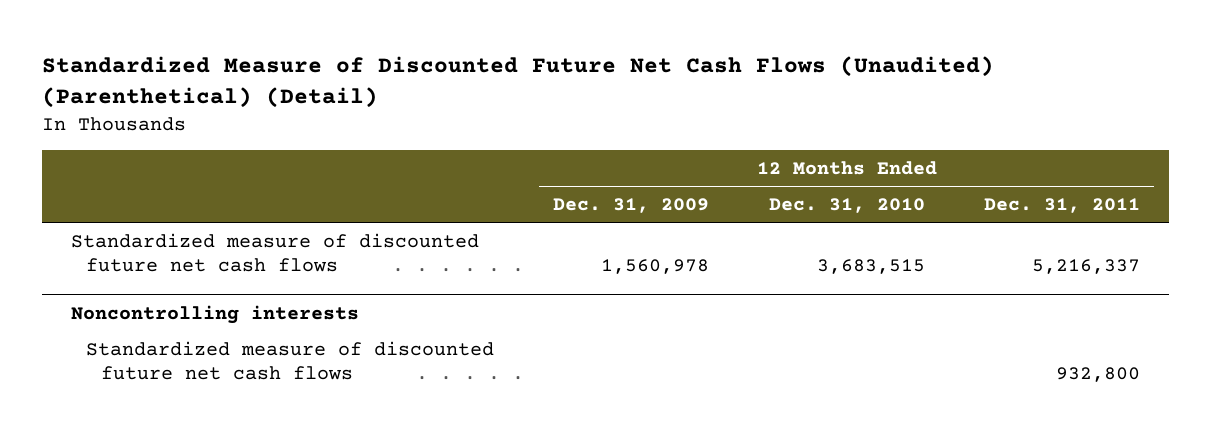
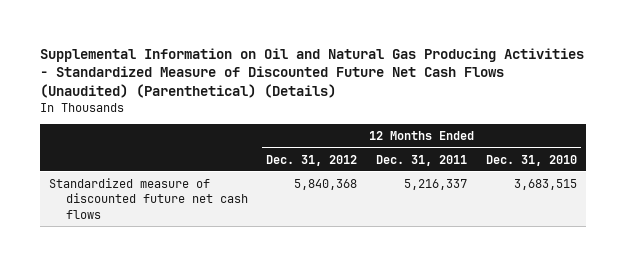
- Standardized Measure of Discounted Future Net Cash Flows (Unaudited) (Parenthetical) (Detail)
+ Supplemental Information on Oil and Natural Gas Producing Activities - Standardized Measure of Discounted Future Net Cash Flows (Unaudited) (Parenthetical) (Details)
- | 12 Months Ended Dec. 31, 2009 | 12 Months Ended Dec. 31, 2010 | 12 Months Ended Dec. 31, 2011
+ | 12 Months Ended Dec. 31, 2012 | 12 Months Ended Dec. 31, 2011 | 12 Months Ended Dec. 31, 2010
- Noncontrolling interests
- Standardized measure of discounted future net cash flows | | | 932,800

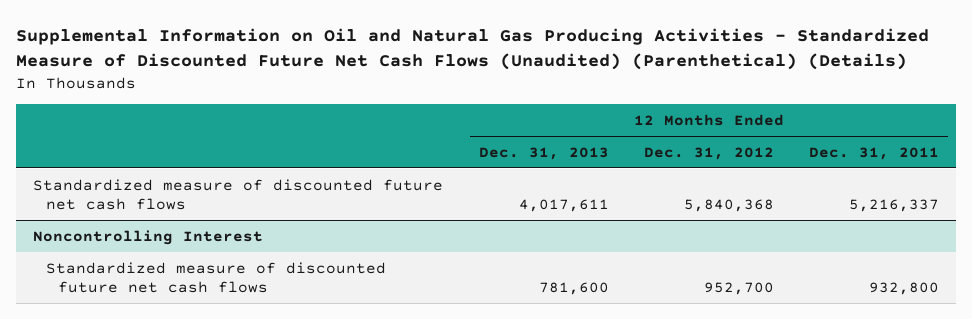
- | 12 Months Ended Dec. 31, 2012 | 12 Months Ended Dec. 31, 2011 | 12 Months Ended Dec. 31, 2010
+ | 12 Months Ended Dec. 31, 2013 | 12 Months Ended Dec. 31, 2012 | 12 Months Ended Dec. 31, 2011
+ Noncontrolling Interest
+ Standardized measure of discounted future net cash flows | 781,600 | 952,700 | 932,800

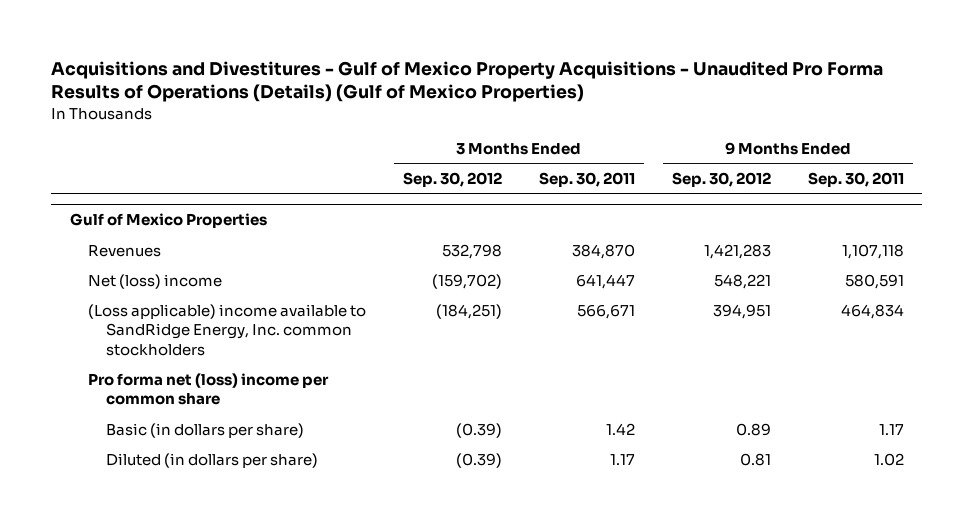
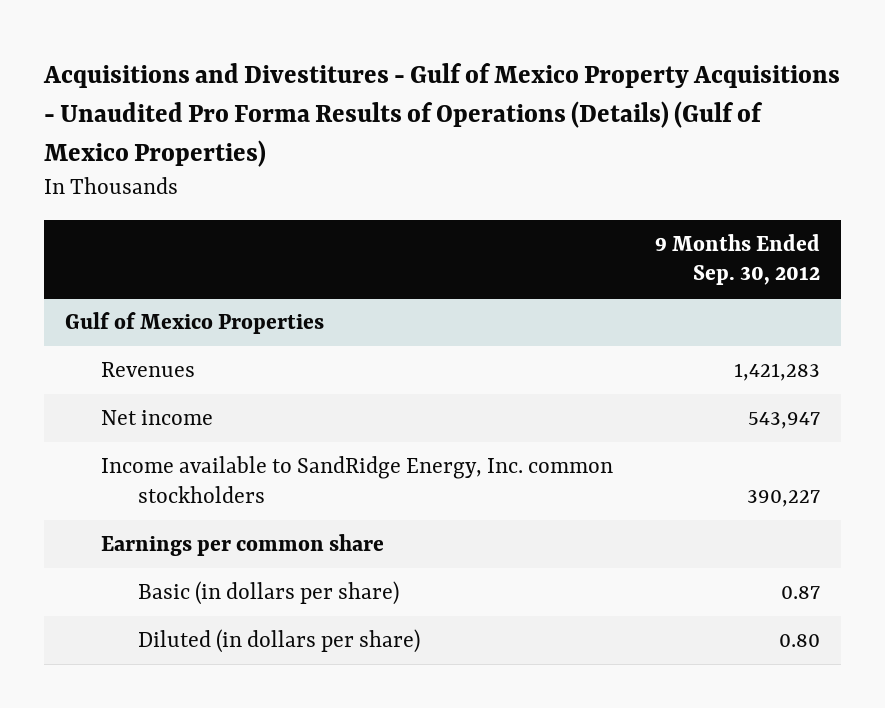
- | 3 Months Ended Sep. 30, 2012 | 3 Months Ended Sep. 30, 2011 | 9 Months Ended Sep. 30, 2012 | 9 Months Ended Sep. 30, 2011
+ | 9 Months Ended Sep. 30, 2012
@ Gulf of Mexico Properties
- Net (loss) income | (159,702) | 641,447 | 548,221 | 580,591
- (Loss applicable) income available to SandRidge Energy, Inc. common stockholders | (184,251) | 566,671 | 394,951 | 464,834
- Pro forma net (loss) income per common share
- Basic (in dollars per share) | (0.39) | 1.42 | 0.89 | 1.17
- Diluted (in dollars per share) | (0.39) | 1.17 | 0.81 | 1.02
+ Net income | 543,947
+ Income available to SandRidge Energy, Inc. common stockholders | 390,227
+ Earnings per common share
+ Basic (in dollars per share) | 0.87
+ Diluted (in dollars per share) | 0.80

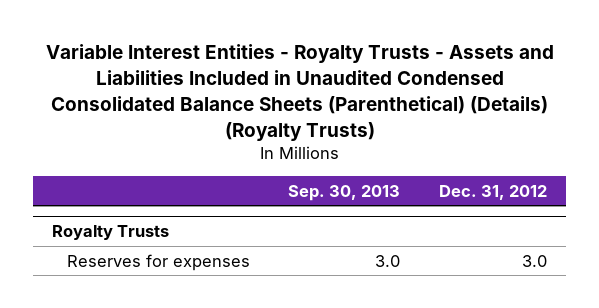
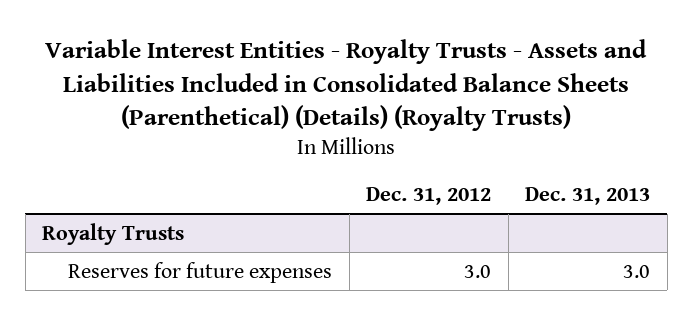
- Variable Interest Entities - Royalty Trusts - Assets and Liabilities Included in Unaudited Condensed Consolidated Balance Sheets (Parenthetical) (Details) (Royalty Trusts)
+ Variable Interest Entities - Royalty Trusts - Assets and Liabilities Included in Consolidated Balance Sheets (Parenthetical) (Details) (Royalty Trusts)
- | Sep. 30, 2013 | Dec. 31, 2012
+ | Dec. 31, 2012 | Dec. 31, 2013
@ Royalty Trusts
- Reserves for expenses | 3.0 | 3.0
+ Reserves for future expenses | 3.0 | 3.0

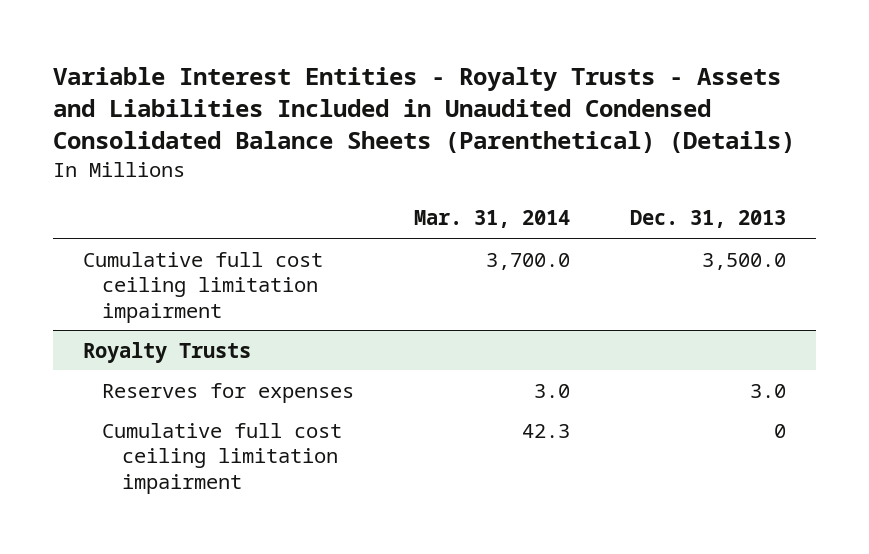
- Variable Interest Entities - Royalty Trusts - Assets and Liabilities Included in Consolidated Balance Sheets (Parenthetical) (Details) (Royalty Trusts)
+ Variable Interest Entities - Royalty Trusts - Assets and Liabilities Included in Unaudited Condensed Consolidated Balance Sheets (Parenthetical) (Details)
- | Dec. 31, 2012 | Dec. 31, 2013
+ | Mar. 31, 2014 | Dec. 31, 2013
+ Cumulative full cost ceiling limitation impairment | 3,700.0 | 3,500.0
@ Royalty Trusts
- Reserves for future expenses | 3.0 | 3.0
+ Reserves for expenses | 3.0 | 3.0
+ Cumulative full cost ceiling limitation impairment | 42.3 | 0

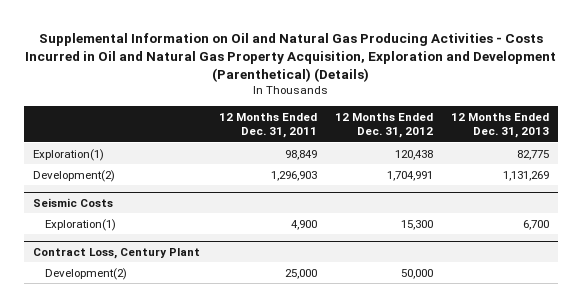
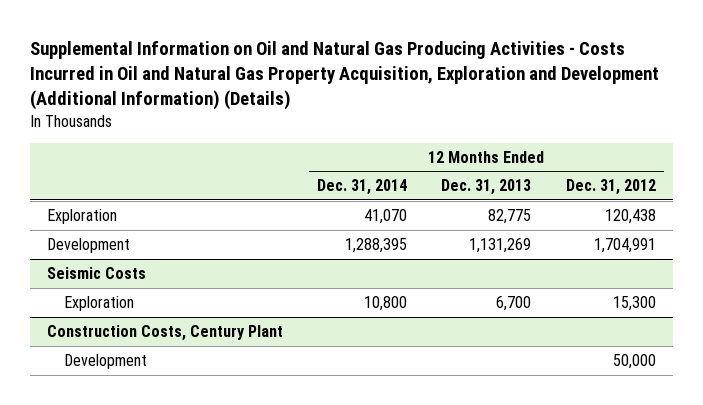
- Supplemental Information on Oil and Natural Gas Producing Activities - Costs Incurred in Oil and Natural Gas Property Acquisition, Exploration and Development (Parenthetical) (Details)
+ Supplemental Information on Oil and Natural Gas Producing Activities - Costs Incurred in Oil and Natural Gas Property Acquisition, Exploration and Development (Additional Information) (Details)
- | 12 Months Ended Dec. 31, 2011 | 12 Months Ended Dec. 31, 2012 | 12 Months Ended Dec. 31, 2013
+ | 12 Months Ended Dec. 31, 2014 | 12 Months Ended Dec. 31, 2013 | 12 Months Ended Dec. 31, 2012
- Exploration(1) | 98,849 | 120,438 | 82,775
- Development(2) | 1,296,903 | 1,704,991 | 1,131,269
+ Exploration | 41,070 | 82,775 | 120,438
+ Development | 1,288,395 | 1,131,269 | 1,704,991
@ Seismic Costs
- Exploration(1) | 4,900 | 15,300 | 6,700
- Contract Loss, Century Plant
- Development(2) | 25,000 | 50,000 |
@ Seismic Costs
+ Exploration | 10,800 | 6,700 | 15,300
+ Construction Costs, Century Plant
+ Development | | | 50,000

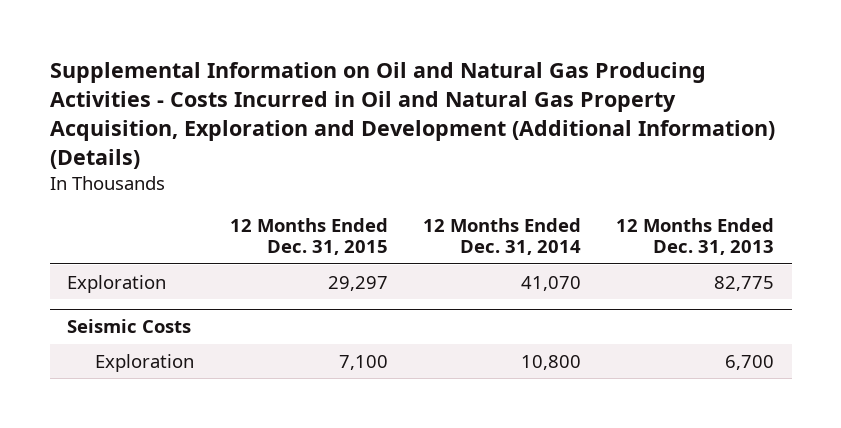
- | 12 Months Ended Dec. 31, 2014 | 12 Months Ended Dec. 31, 2013 | 12 Months Ended Dec. 31, 2012
+ | 12 Months Ended Dec. 31, 2015 | 12 Months Ended Dec. 31, 2014 | 12 Months Ended Dec. 31, 2013
- Development | 1,288,395 | 1,131,269 | 1,704,991
- Construction Costs, Century Plant
- Development | | | 50,000

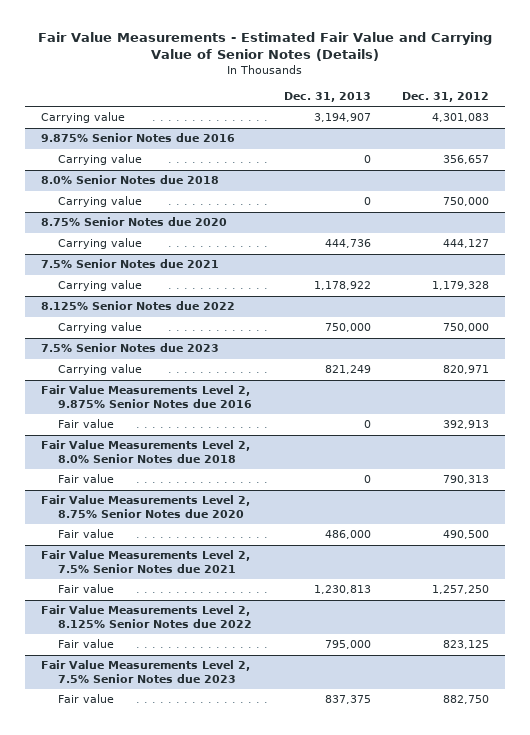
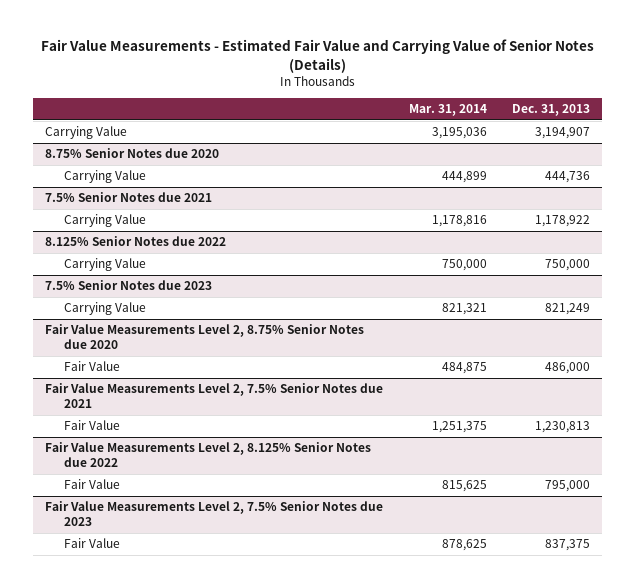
- | Dec. 31, 2013 | Dec. 31, 2012
+ | Mar. 31, 2014 | Dec. 31, 2013
- Carrying value | 3,194,907 | 4,301,083
- 9.875% Senior Notes due 2016
- Carrying value | 0 | 356,657
- 8.0% Senior Notes due 2018
- Carrying value | 0 | 750,000
+ Carrying Value | 3,195,036 | 3,194,907
@ 8.75% Senior Notes due 2020
- Carrying value | 444,736 | 444,127
+ Carrying Value | 444,899 | 444,736
@ 7.5% Senior Notes due 2021
- Carrying value | 1,178,922 | 1,179,328
+ Carrying Value | 1,178,816 | 1,178,922
@ 8.125% Senior Notes due 2022
- Carrying value | 750,000 | 750,000
+ Carrying Value | 750,000 | 750,000
@ 7.5% Senior Notes due 2023
- Carrying value | 821,249 | 820,971
- Fair Value Measurements Level 2, 9.875% Senior Notes due 2016
- Fair value | 0 | 392,913
- Fair Value Measurements Level 2, 8.0% Senior Notes due 2018
- Fair value | 0 | 790,313
@ 7.5% Senior Notes due 2023
+ Carrying Value | 821,321 | 821,249
@ Fair Value Measurements Level 2, 8.75% Senior Notes due 2020
- Fair value | 486,000 | 490,500
+ Fair Value | 484,875 | 486,000
@ Fair Value Measurements Level 2, 7.5% Senior Notes due 2021
- Fair value | 1,230,813 | 1,257,250
+ Fair Value | 1,251,375 | 1,230,813
@ Fair Value Measurements Level 2, 8.125% Senior Notes due 2022
- Fair value | 795,000 | 823,125
+ Fair Value | 815,625 | 795,000
@ Fair Value Measurements Level 2, 7.5% Senior Notes due 2023
- Fair value | 837,375 | 882,750
+ Fair Value | 878,625 | 837,375

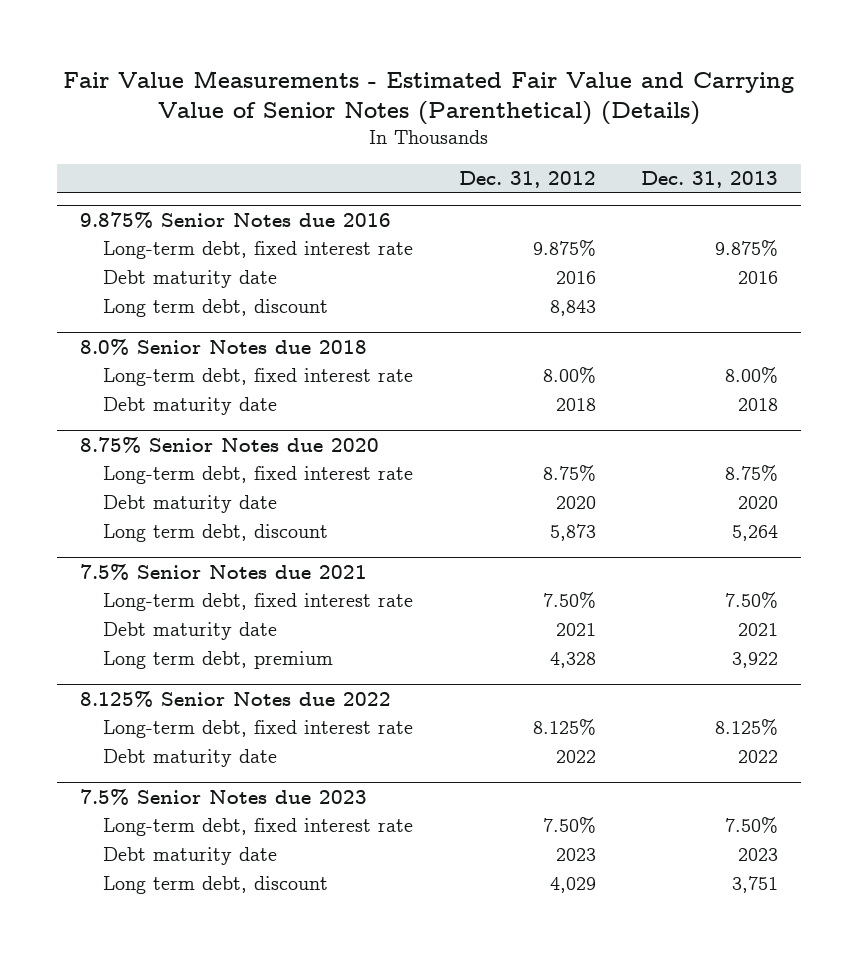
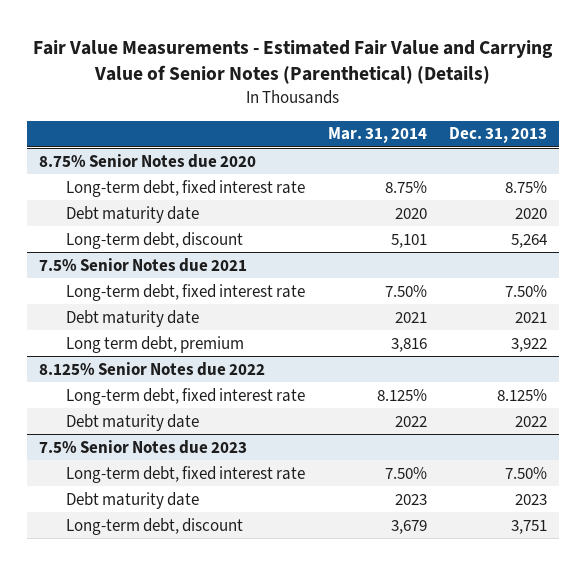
- | Dec. 31, 2012 | Dec. 31, 2013
+ | Mar. 31, 2014 | Dec. 31, 2013
- 9.875% Senior Notes due 2016
- Long-term debt, fixed interest rate | 9.875% | 9.875%
- Debt maturity date | 2016 | 2016
- Long term debt, discount | 8,843 |
- 8.0% Senior Notes due 2018
- Long-term debt, fixed interest rate | 8.00% | 8.00%
- Debt maturity date | 2018 | 2018
@ 8.75% Senior Notes due 2020
- Long term debt, discount | 5,873 | 5,264
+ Long-term debt, discount | 5,101 | 5,264
@ 7.5% Senior Notes due 2023
- Long term debt, discount | 4,029 | 3,751
+ Long-term debt, discount | 3,679 | 3,751

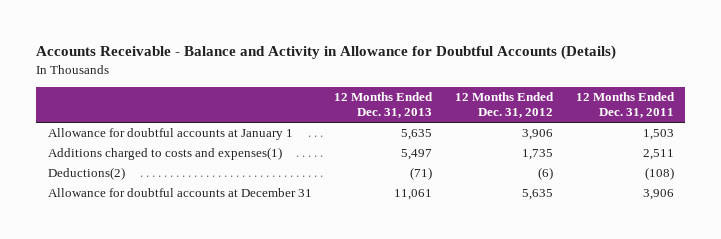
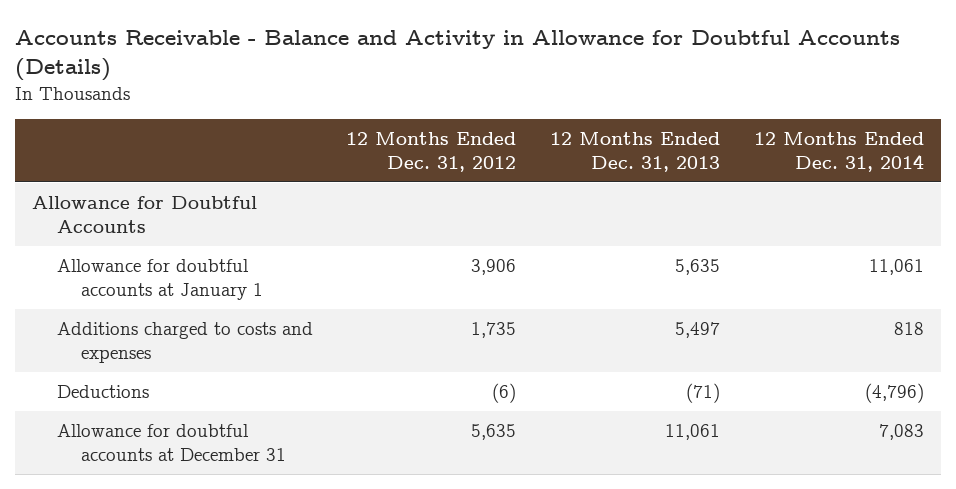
- | 12 Months Ended Dec. 31, 2013 | 12 Months Ended Dec. 31, 2012 | 12 Months Ended Dec. 31, 2011
+ | 12 Months Ended Dec. 31, 2012 | 12 Months Ended Dec. 31, 2013 | 12 Months Ended Dec. 31, 2014
+ Allowance for Doubtful Accounts
- Additions charged to costs and expenses(1) | 5,497 | 1,735 | 2,511
- Deductions(2) | (71) | (6) | (108)
+ Additions charged to costs and expenses | 1,735 | 5,497 | 818
+ Deductions | (6) | (71) | (4,796)

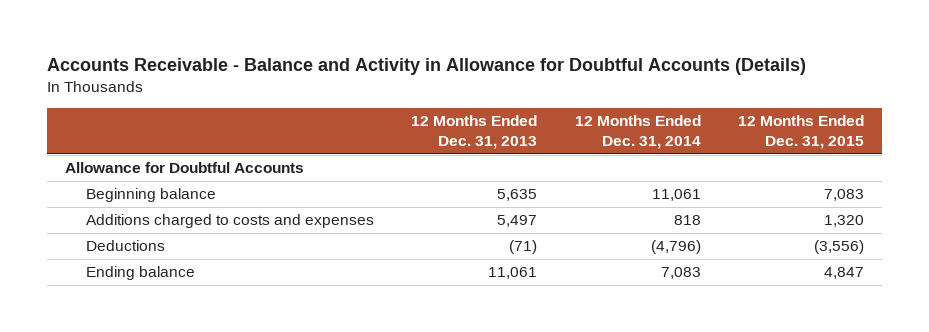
- | 12 Months Ended Dec. 31, 2012 | 12 Months Ended Dec. 31, 2013 | 12 Months Ended Dec. 31, 2014
+ | 12 Months Ended Dec. 31, 2013 | 12 Months Ended Dec. 31, 2014 | 12 Months Ended Dec. 31, 2015
- Allowance for doubtful accounts at January 1 | 3,906 | 5,635 | 11,061
+ Beginning balance | 5,635 | 11,061 | 7,083
- Allowance for doubtful accounts at December 31 | 5,635 | 11,061 | 7,083
+ Ending balance | 11,061 | 7,083 | 4,847

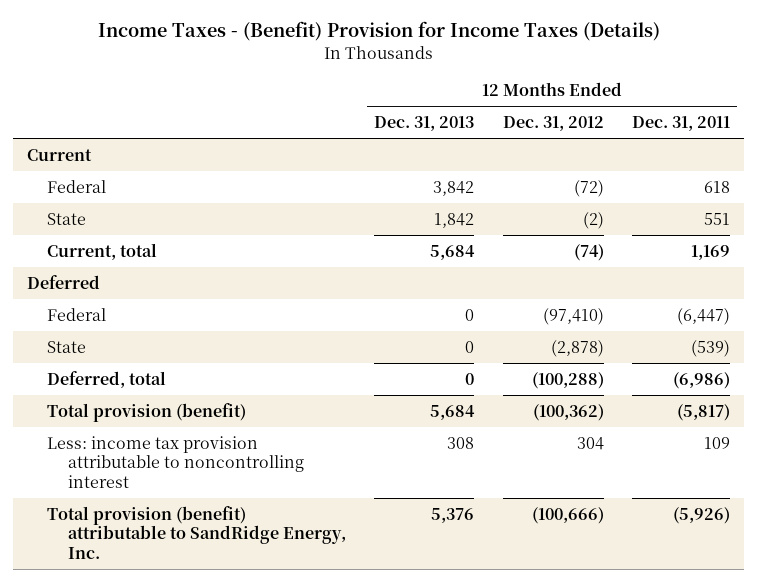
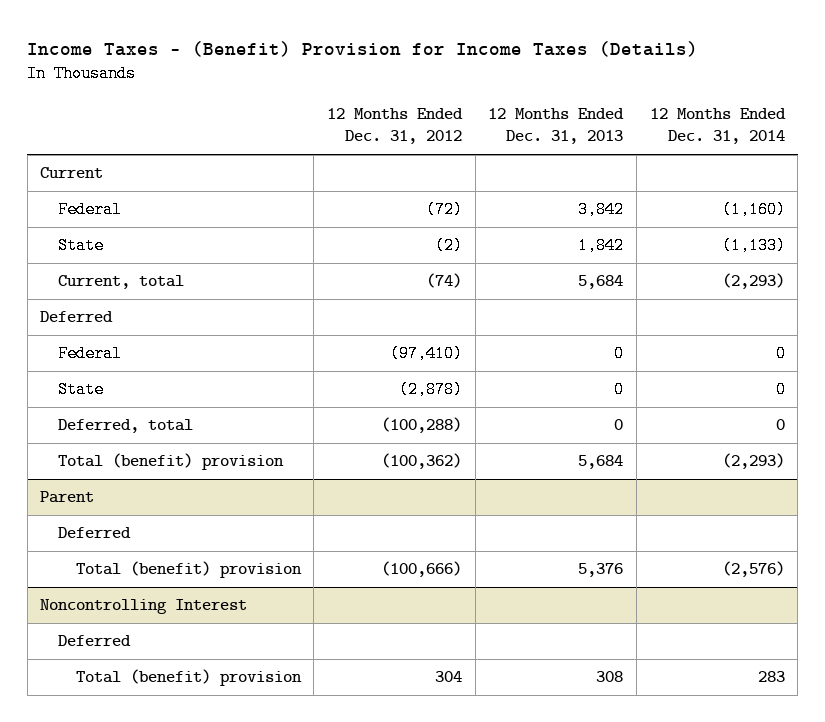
- | 12 Months Ended Dec. 31, 2013 | 12 Months Ended Dec. 31, 2012 | 12 Months Ended Dec. 31, 2011
+ | 12 Months Ended Dec. 31, 2012 | 12 Months Ended Dec. 31, 2013 | 12 Months Ended Dec. 31, 2014
- Total provision (benefit) | 5,684 | (100,362) | (5,817)
- Less: income tax provision attributable to noncontrolling interest | 308 | 304 | 109
- Total provision (benefit) attributable to SandRidge Energy, Inc. | 5,376 | (100,666) | (5,926)
+ Total (benefit) provision | (100,362) | 5,684 | (2,293)
+ Parent
+ Deferred
+ Total (benefit) provision | (100,666) | 5,376 | (2,576)
+ Noncontrolling Interest
+ Deferred
+ Total (benefit) provision | 304 | 308 | 283

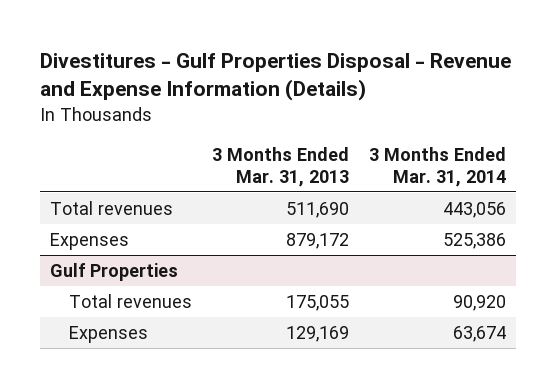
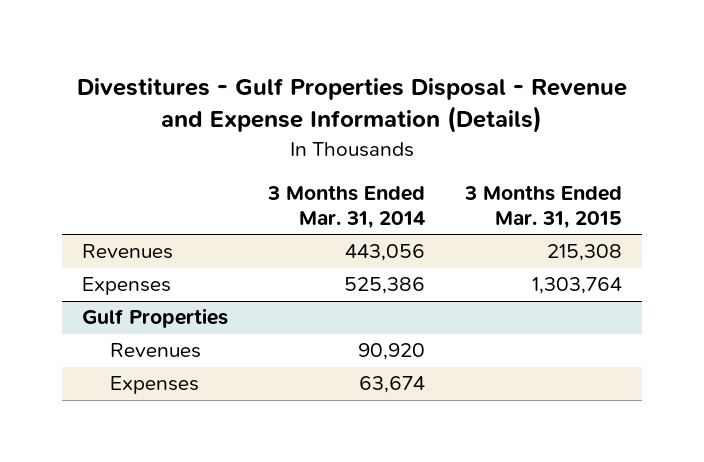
- | 3 Months Ended Mar. 31, 2013 | 3 Months Ended Mar. 31, 2014
+ | 3 Months Ended Mar. 31, 2014 | 3 Months Ended Mar. 31, 2015
- Total revenues | 511,690 | 443,056
+ Revenues | 443,056 | 215,308
@ Gulf Properties
- Total revenues | 175,055 | 90,920
+ Revenues | 90,920 |

